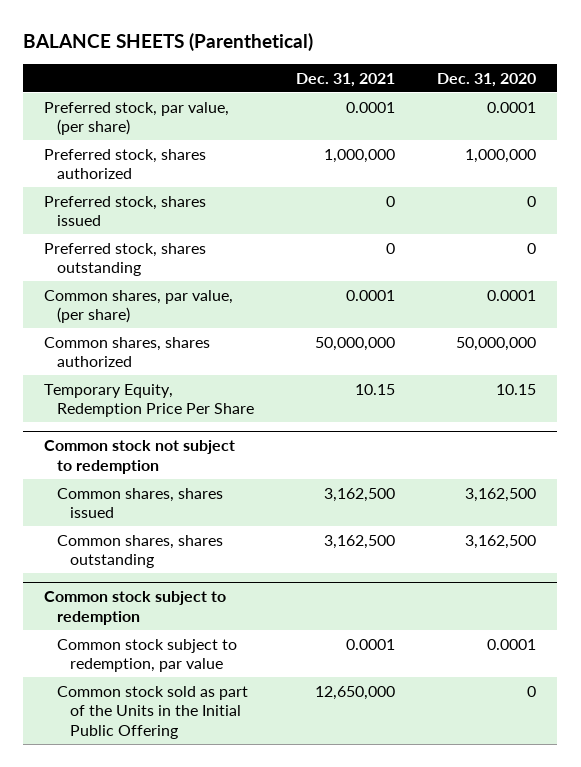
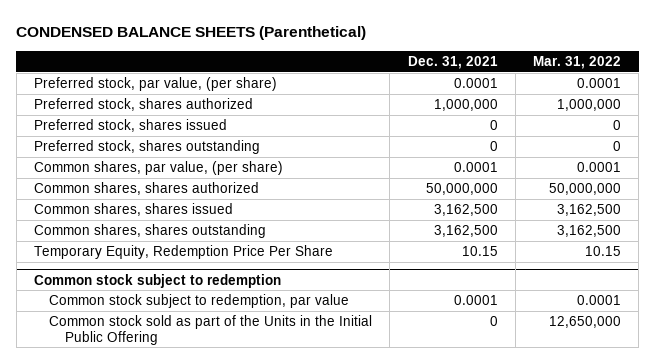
- BALANCE SHEETS (Parenthetical)
+ CONDENSED BALANCE SHEETS (Parenthetical)
- | Dec. 31, 2021 | Dec. 31, 2020
+ | Dec. 31, 2021 | Mar. 31, 2022
- Common stock not subject to redemption
moved down: Temporary Equity, Redemption Price Per Share | 10.15 | 10.15
@ Common stock subject to redemption
- Common stock sold as part of the Units in the Initial Public Offering | 12,650,000 | 0
+ Common stock sold as part of the Units in the Initial Public Offering | 0 | 12,650,000

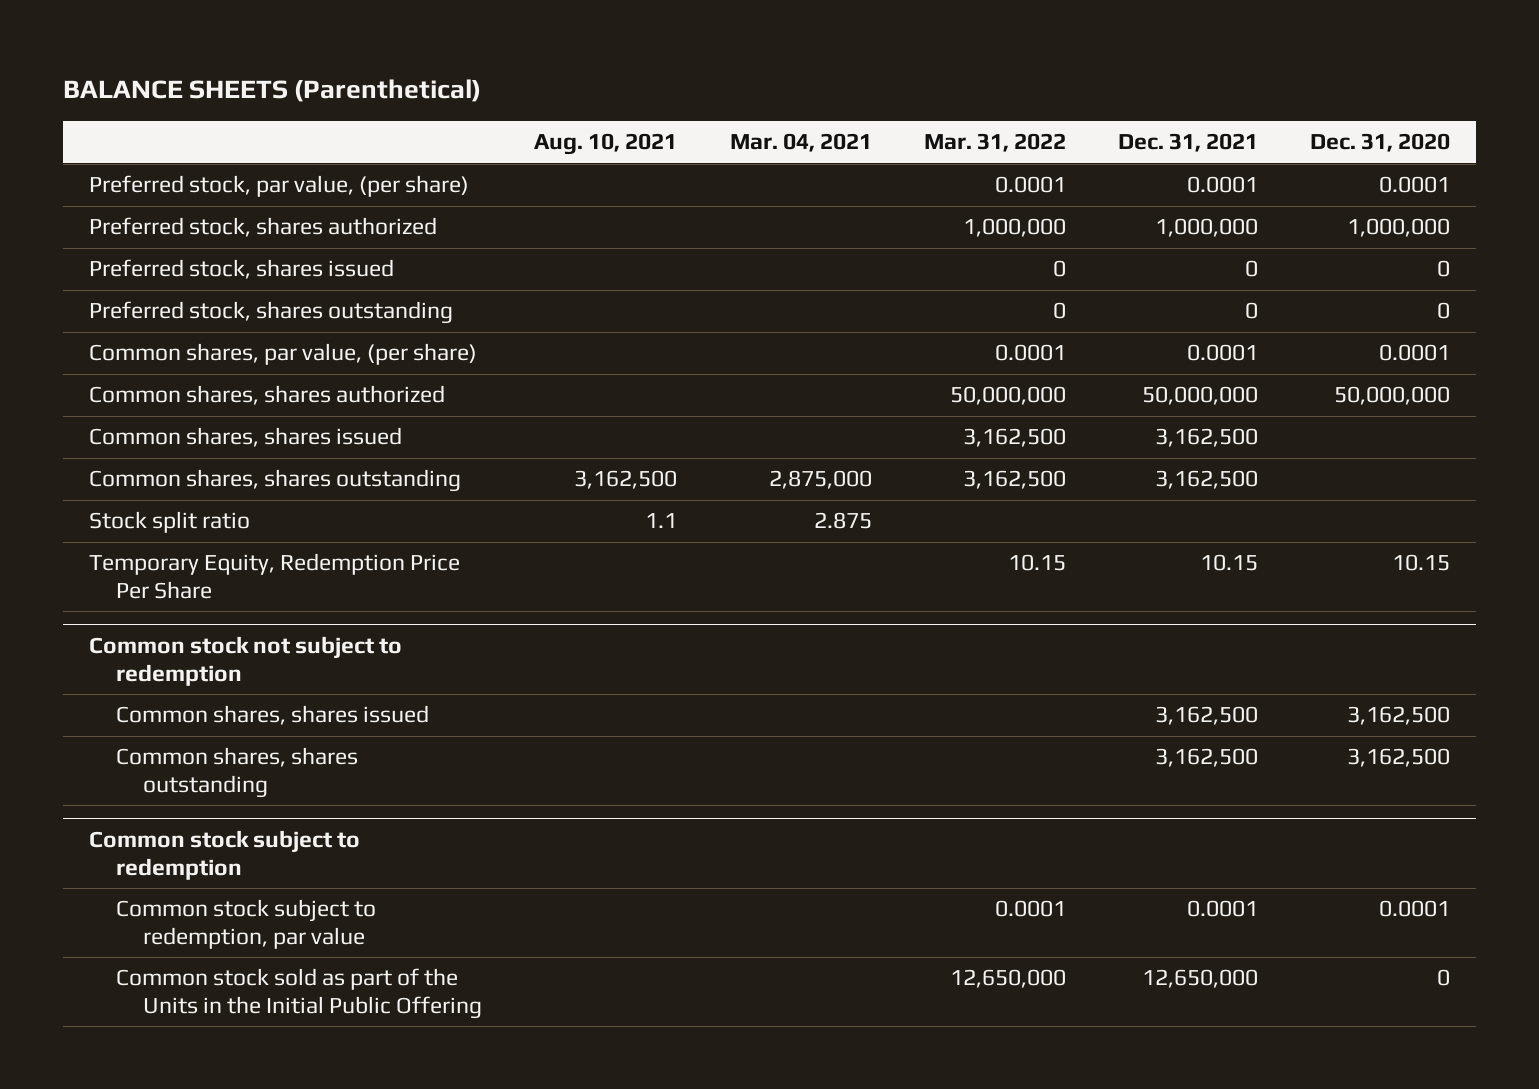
- CONDENSED BALANCE SHEETS (Parenthetical)
+ BALANCE SHEETS (Parenthetical)
- | Dec. 31, 2021 | Mar. 31, 2022
+ | Aug. 10, 2021 | Mar. 04, 2021 | Mar. 31, 2022 | Dec. 31, 2021 | Dec. 31, 2020
+ Stock split ratio | 1.1 | 2.875 | | |
+ Common stock not subject to redemption
+ Common shares, shares issued | | | | 3,162,500 | 3,162,500
+ Common shares, shares outstanding | | | | 3,162,500 | 3,162,500
@ Common stock subject to redemption
- Common stock sold as part of the Units in the Initial Public Offering | 0 | 12,650,000
+ Common stock sold as part of the Units in the Initial Public Offering | | | 12,650,000 | 12,650,000 | 0

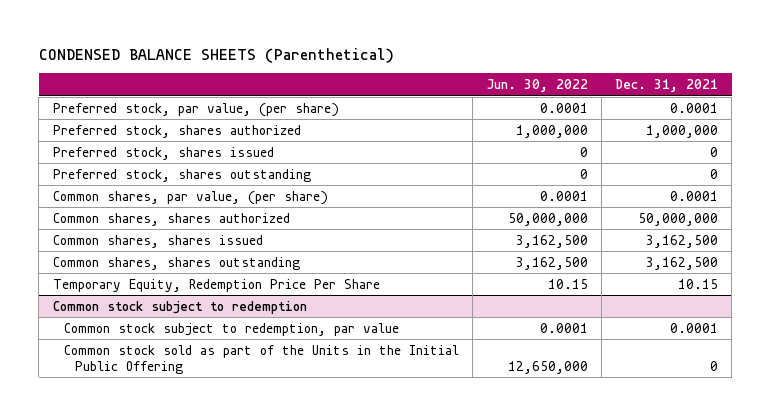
- BALANCE SHEETS (Parenthetical)
+ CONDENSED BALANCE SHEETS (Parenthetical)
- | Aug. 10, 2021 | Mar. 04, 2021 | Mar. 31, 2022 | Dec. 31, 2021 | Dec. 31, 2020
+ | Jun. 30, 2022 | Dec. 31, 2021
- Stock split ratio | 1.1 | 2.875 | | |
- Common stock not subject to redemption
- Common shares, shares issued | | | | 3,162,500 | 3,162,500
- Common shares, shares outstanding | | | | 3,162,500 | 3,162,500
@ Common stock subject to redemption
- Common stock sold as part of the Units in the Initial Public Offering | | | 12,650,000 | 12,650,000 | 0
+ Common stock sold as part of the Units in the Initial Public Offering | 12,650,000 | 0

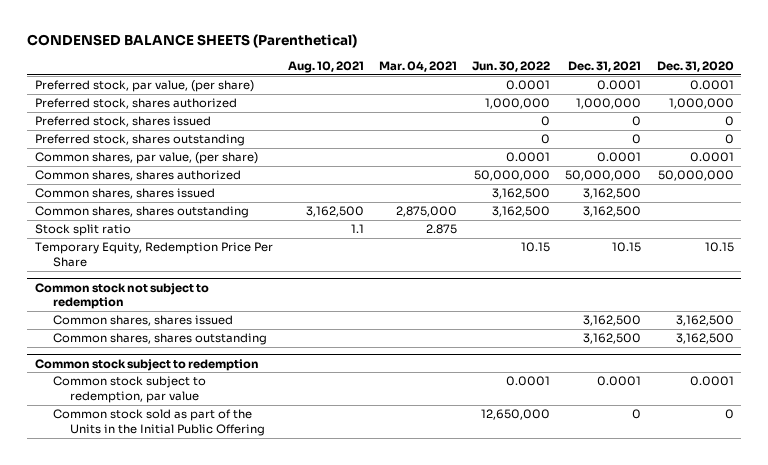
- | Jun. 30, 2022 | Dec. 31, 2021
+ | Aug. 10, 2021 | Mar. 04, 2021 | Jun. 30, 2022 | Dec. 31, 2021 | Dec. 31, 2020
+ Stock split ratio | 1.1 | 2.875 | | |
+ Common stock not subject to redemption
+ Common shares, shares issued | | | | 3,162,500 | 3,162,500
+ Common shares, shares outstanding | | | | 3,162,500 | 3,162,500

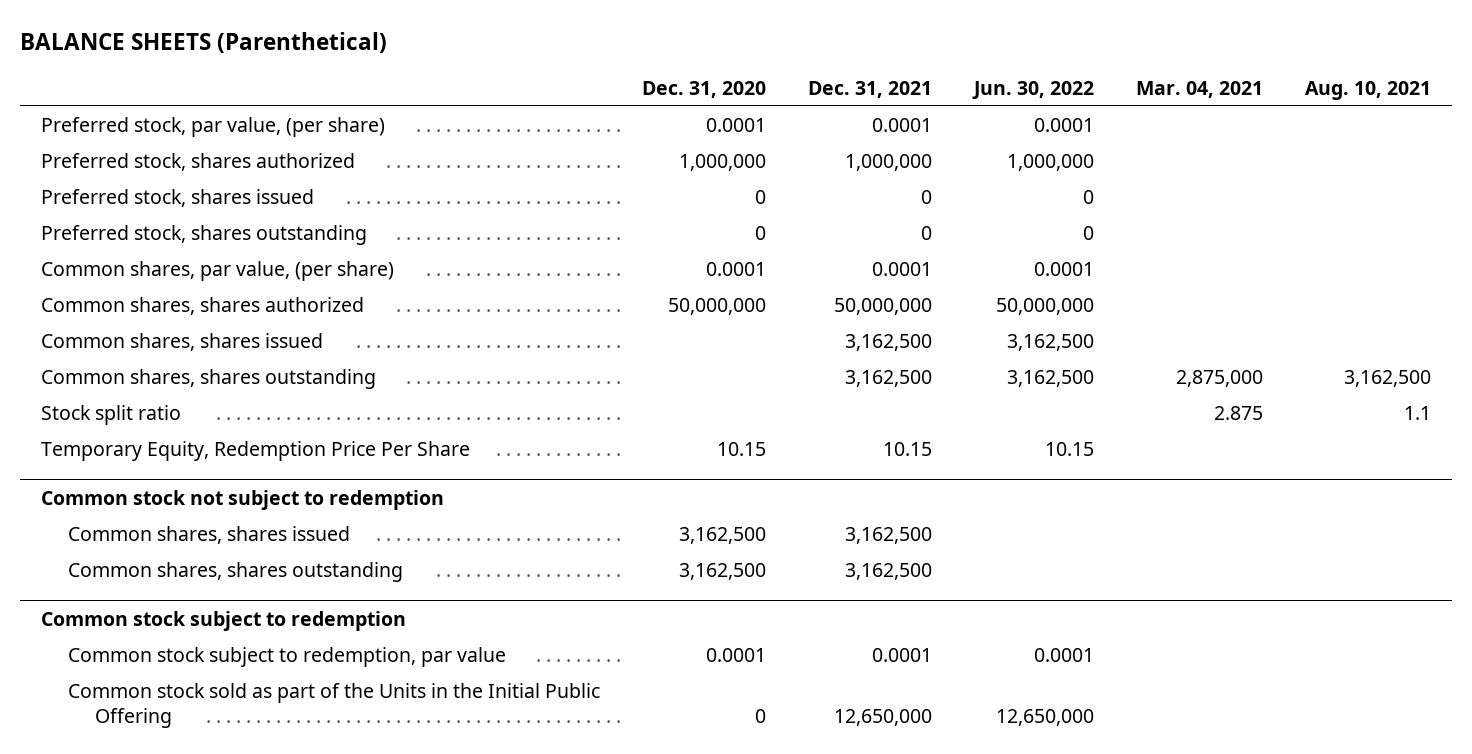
- CONDENSED BALANCE SHEETS (Parenthetical)
+ BALANCE SHEETS (Parenthetical)
- | Aug. 10, 2021 | Mar. 04, 2021 | Jun. 30, 2022 | Dec. 31, 2021 | Dec. 31, 2020
+ | Dec. 31, 2020 | Dec. 31, 2021 | Jun. 30, 2022 | Mar. 04, 2021 | Aug. 10, 2021
@ Common stock subject to redemption
- Common stock sold as part of the Units in the Initial Public Offering | | | 12,650,000 | 0 | 0
+ Common stock sold as part of the Units in the Initial Public Offering | 0 | 12,650,000 | 12,650,000 | |

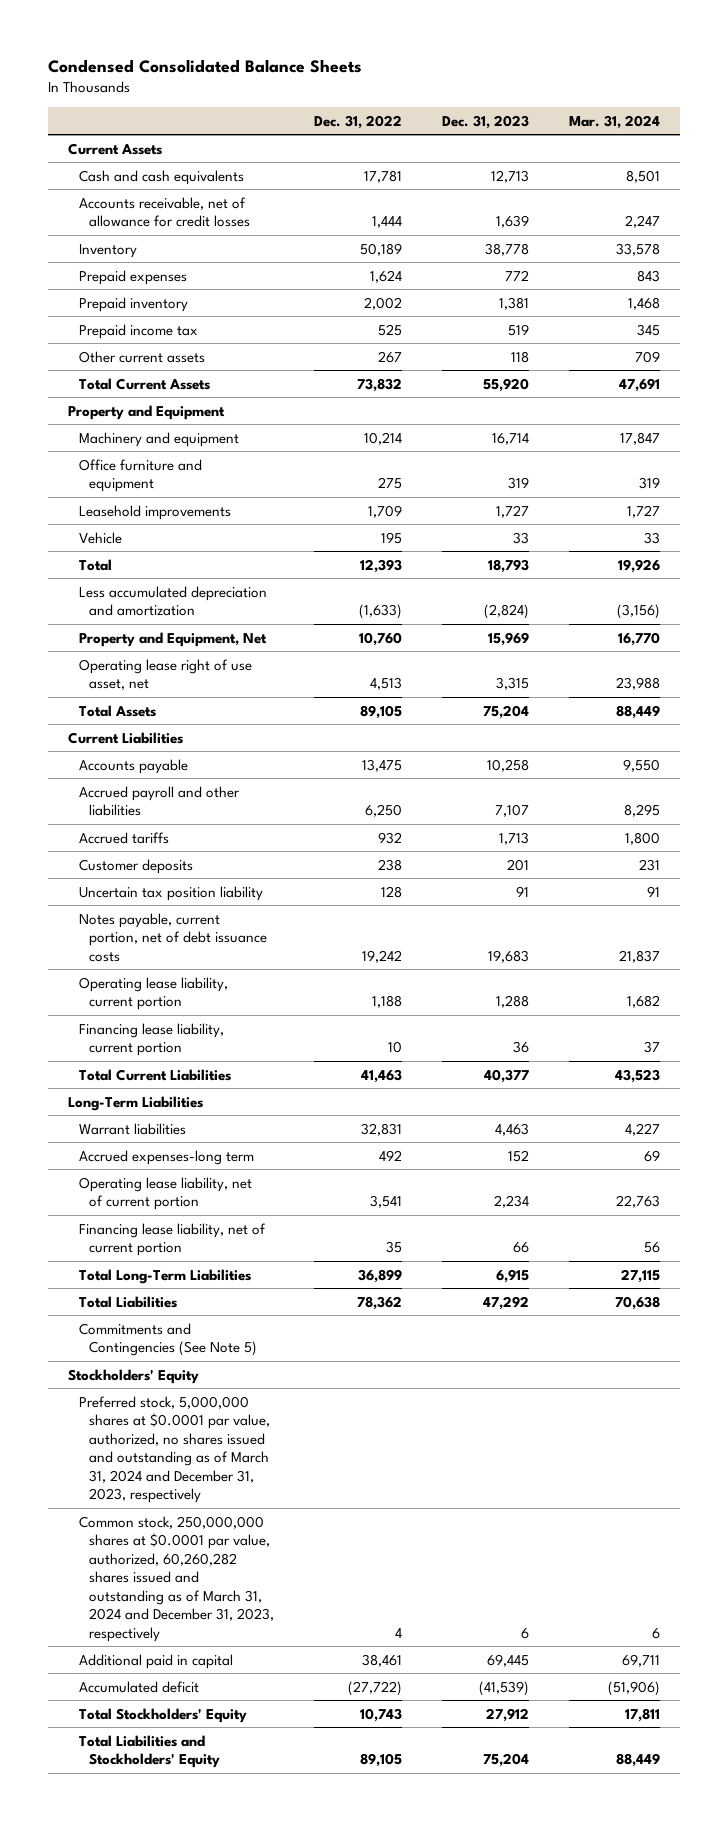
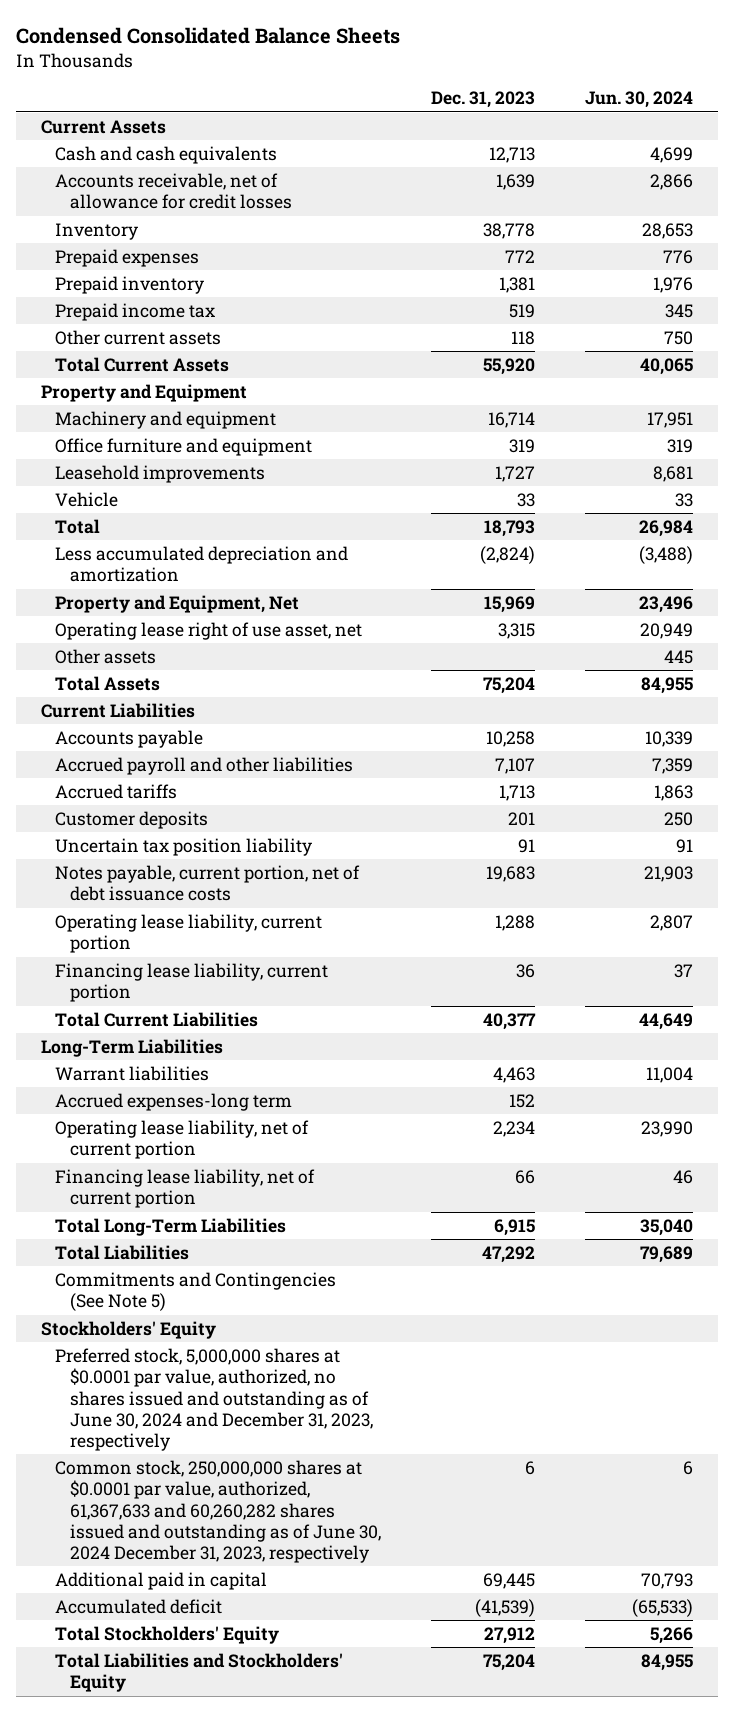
- | Dec. 31, 2022 | Dec. 31, 2023 | Mar. 31, 2024
+ | Dec. 31, 2023 | Jun. 30, 2024
+ Other assets | | 445
- Preferred stock, 5,000,000 shares at $0.0001 par value, authorized, no shares issued and outstanding as of March 31, 2024 and December 31, 2023, respectively
- Common stock, 250,000,000 shares at $0.0001 par value, authorized, 60,260,282 shares issued and outstanding as of March 31, 2024 and December 31, 2023, respectively | 4 | 6 | 6
+ Preferred stock, 5,000,000 shares at $0.0001 par value, authorized, no shares issued and outstanding as of June 30, 2024 and December 31, 2023, respectively
+ Common stock, 250,000,000 shares at $0.0001 par value, authorized, 61,367,633 and 60,260,282 shares issued and outstanding as of June 30, 2024 December 31, 2023, respectively | 6 | 6

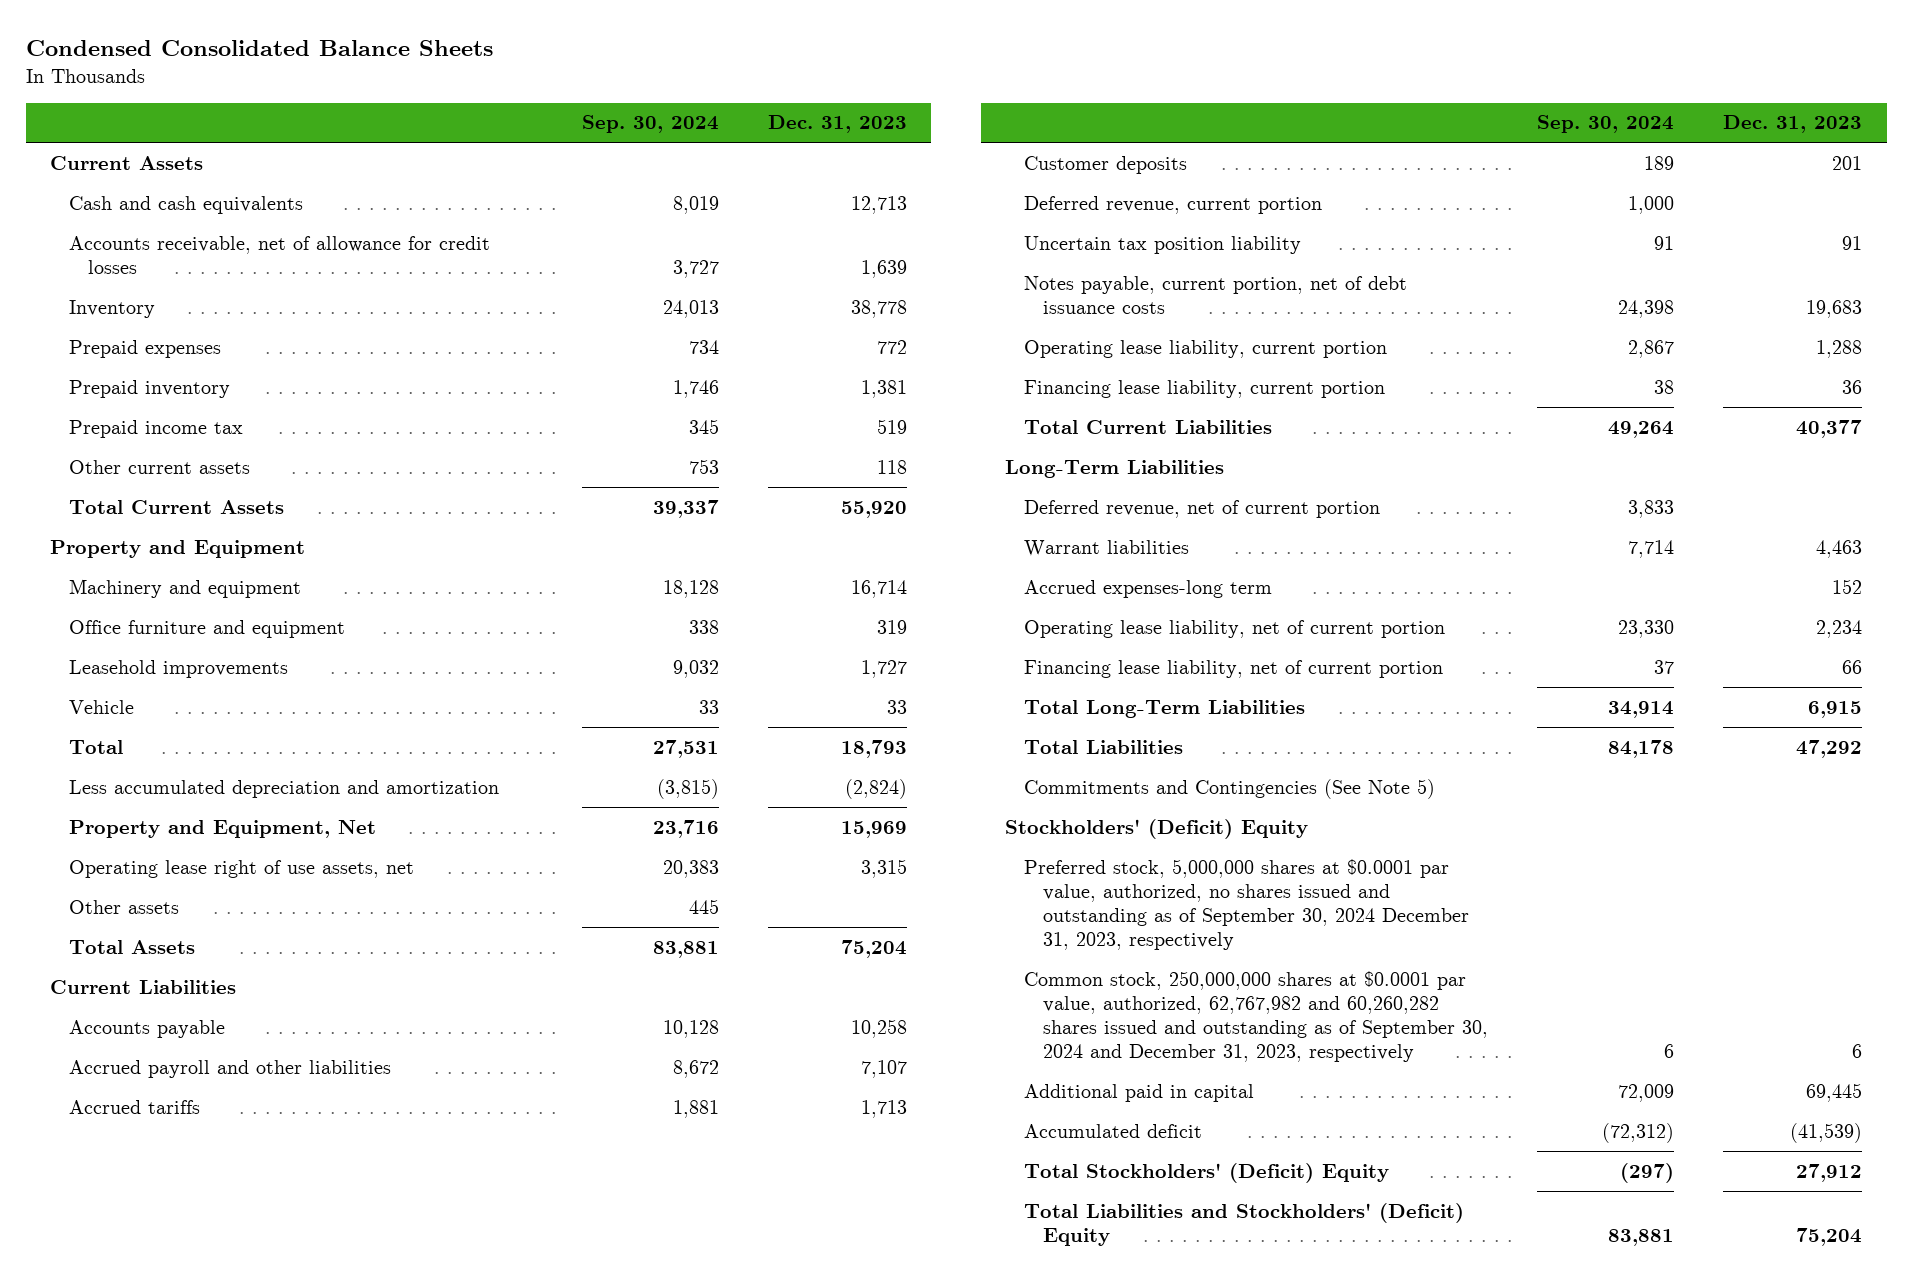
- | Dec. 31, 2023 | Jun. 30, 2024
+ | Sep. 30, 2024 | Dec. 31, 2023
- Operating lease right of use asset, net | 3,315 | 20,949
+ Operating lease right of use assets, net | 20,383 | 3,315
+ Deferred revenue, current portion | 1,000 |
+ Deferred revenue, net of current portion | 3,833 |
- Stockholders' Equity
- Preferred stock, 5,000,000 shares at $0.0001 par value, authorized, no shares issued and outstanding as of June 30, 2024 and December 31, 2023, respectively
- Common stock, 250,000,000 shares at $0.0001 par value, authorized, 61,367,633 and 60,260,282 shares issued and outstanding as of June 30, 2024 December 31, 2023, respectively | 6 | 6
+ Stockholders' (Deficit) Equity
+ Preferred stock, 5,000,000 shares at $0.0001 par value, authorized, no shares issued and outstanding as of September 30, 2024 December 31, 2023, respectively
+ Common stock, 250,000,000 shares at $0.0001 par value, authorized, 62,767,982 and 60,260,282 shares issued and outstanding as of September 30, 2024 and December 31, 2023, respectively | 6 | 6
- Total Stockholders' Equity | 27,912 | 5,266
- Total Liabilities and Stockholders' Equity | 75,204 | 84,955
+ Total Stockholders' (Deficit) Equity | (297) | 27,912
+ Total Liabilities and Stockholders' (Deficit) Equity | 83,881 | 75,204

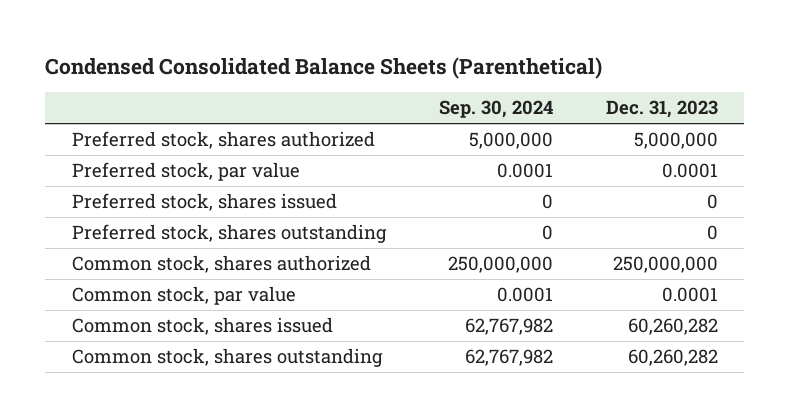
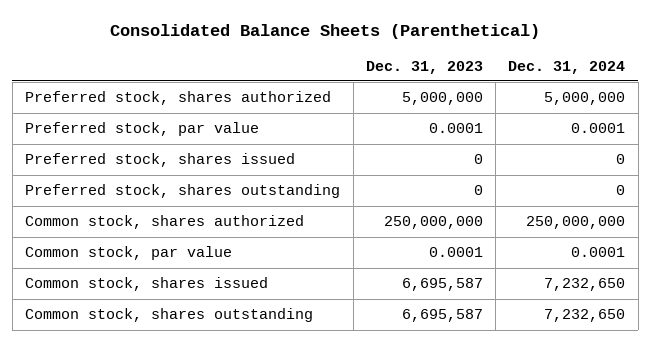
- Condensed Consolidated Balance Sheets (Parenthetical)
+ Consolidated Balance Sheets (Parenthetical)
- | Sep. 30, 2024 | Dec. 31, 2023
+ | Dec. 31, 2023 | Dec. 31, 2024
- Common stock, shares issued | 62,767,982 | 60,260,282
- Common stock, shares outstanding | 62,767,982 | 60,260,282
+ Common stock, shares issued | 6,695,587 | 7,232,650
+ Common stock, shares outstanding | 6,695,587 | 7,232,650

